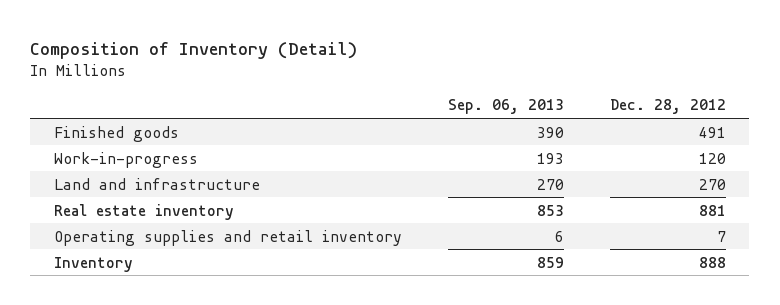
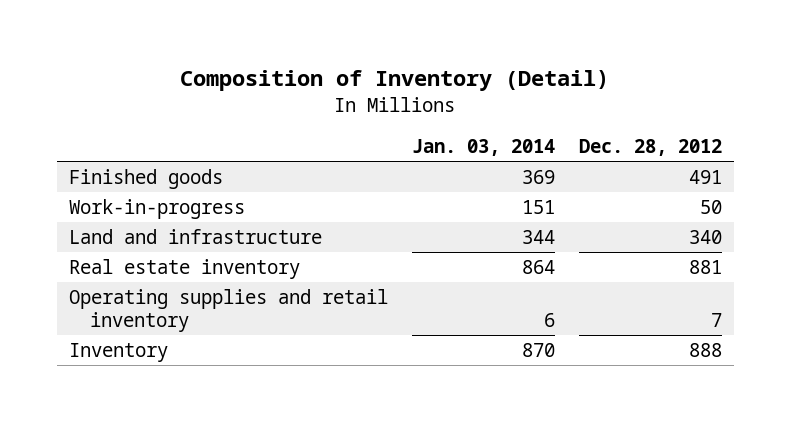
- | Sep. 06, 2013 | Dec. 28, 2012
+ | Jan. 03, 2014 | Dec. 28, 2012
- Work-in-progress | 193 | 120
- Land and infrastructure | 270 | 270
+ Work-in-progress | 151 | 50
+ Land and infrastructure | 344 | 340

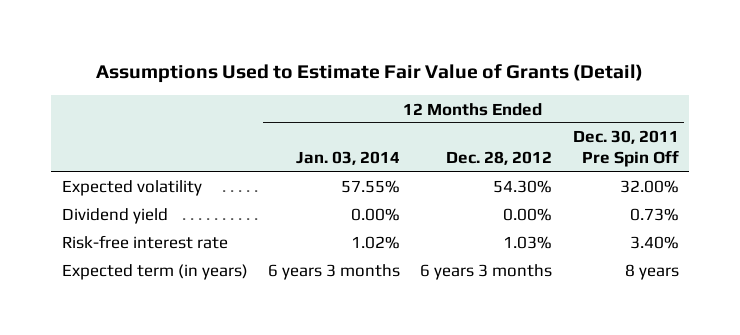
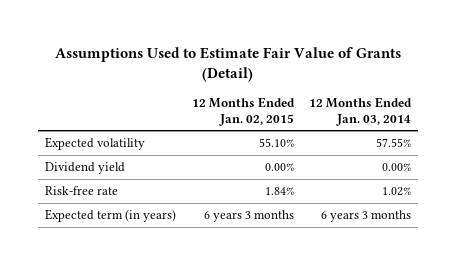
- | 12 Months Ended Jan. 03, 2014 | 12 Months Ended Dec. 28, 2012 | 12 Months Ended Dec. 30, 2011 Pre Spin Off
+ | 12 Months Ended Jan. 02, 2015 | 12 Months Ended Jan. 03, 2014
- Risk-free interest rate | 1.02% | 1.03% | 3.40%
+ Risk-free rate | 1.84% | 1.02%

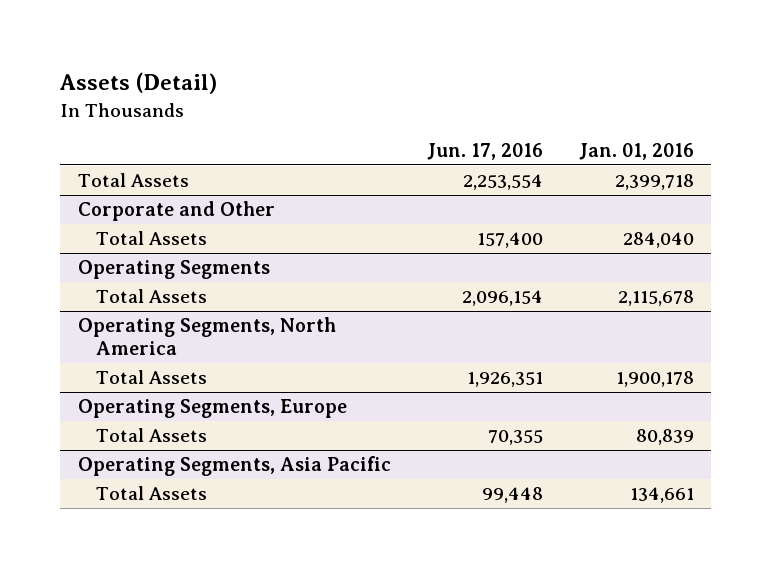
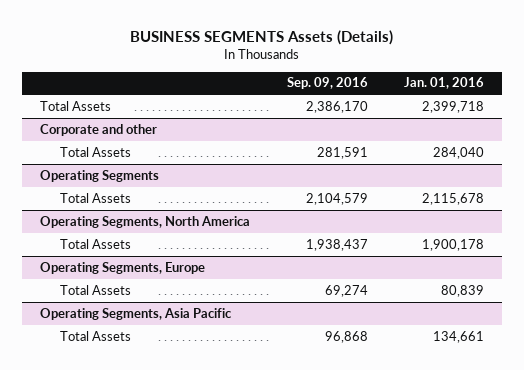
- Assets (Detail)
+ BUSINESS SEGMENTS Assets (Details)
- | Jun. 17, 2016 | Jan. 01, 2016
+ | Sep. 09, 2016 | Jan. 01, 2016
- Corporate and Other
+ Corporate and other

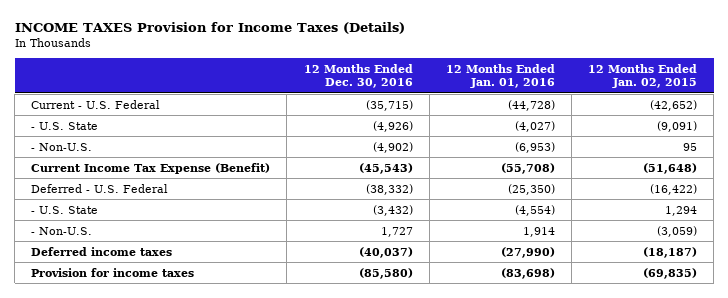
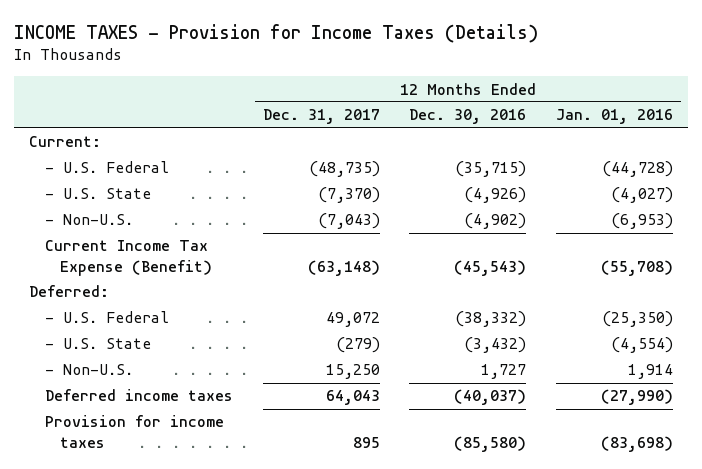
- INCOME TAXES Provision for Income Taxes (Details)
+ INCOME TAXES - Provision for Income Taxes (Details)
- | 12 Months Ended Dec. 30, 2016 | 12 Months Ended Jan. 01, 2016 | 12 Months Ended Jan. 02, 2015
+ | 12 Months Ended Dec. 31, 2017 | 12 Months Ended Dec. 30, 2016 | 12 Months Ended Jan. 01, 2016
- Current - U.S. Federal | (35,715) | (44,728) | (42,652)
+ Current:
+ - U.S. Federal | (48,735) | (35,715) | (44,728)
- Deferred - U.S. Federal | (38,332) | (25,350) | (16,422)
+ Deferred:
+ - U.S. Federal | 49,072 | (38,332) | (25,350)

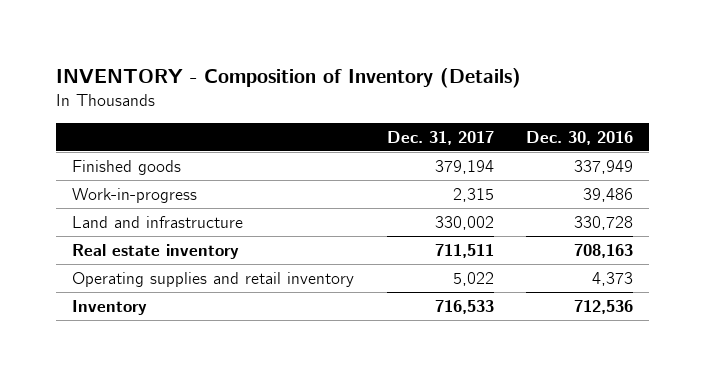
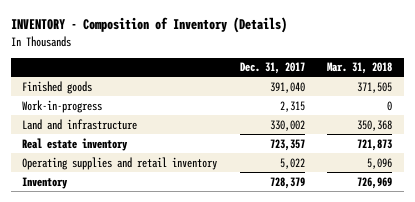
- | Dec. 31, 2017 | Dec. 30, 2016
+ | Dec. 31, 2017 | Mar. 31, 2018
- Finished goods | 379,194 | 337,949
+ Finished goods | 391,040 | 371,505
- Real estate inventory | 711,511 | 708,163
+ Real estate inventory | 723,357 | 721,873
- Inventory | 716,533 | 712,536
+ Inventory | 728,379 | 726,969

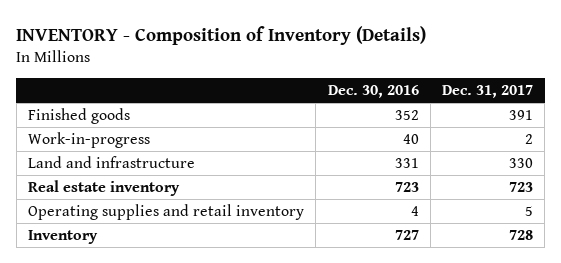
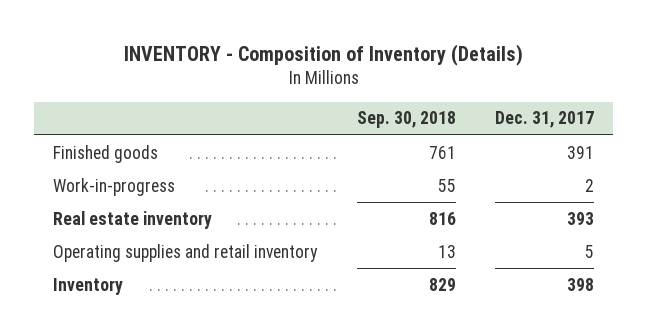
- | Dec. 30, 2016 | Dec. 31, 2017
+ | Sep. 30, 2018 | Dec. 31, 2017
- Land and infrastructure | 331 | 330
- Real estate inventory | 723 | 723
+ Real estate inventory | 816 | 393
- Inventory | 727 | 728
+ Inventory | 829 | 398

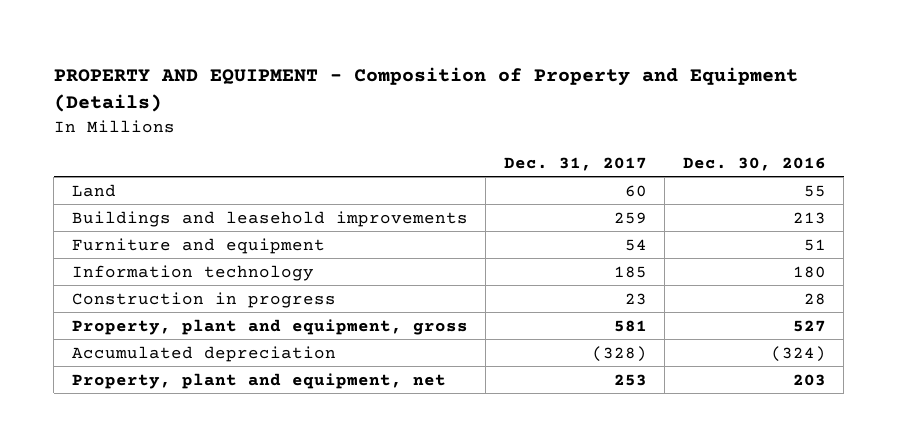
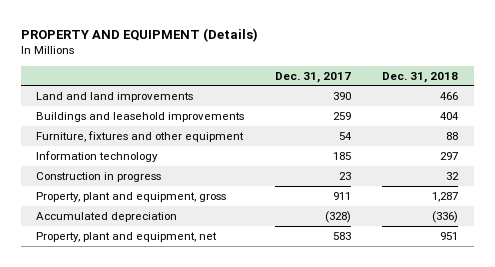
- PROPERTY AND EQUIPMENT - Composition of Property and Equipment (Details)
+ PROPERTY AND EQUIPMENT (Details)
- | Dec. 31, 2017 | Dec. 30, 2016
+ | Dec. 31, 2017 | Dec. 31, 2018
- Land | 60 | 55
+ Land and land improvements | 390 | 466
- Furniture and equipment | 54 | 51
+ Furniture, fixtures and other equipment | 54 | 88
- Property, plant and equipment, gross | 581 | 527
+ Property, plant and equipment, gross | 911 | 1,287
- Property, plant and equipment, net | 253 | 203
+ Property, plant and equipment, net | 583 | 951

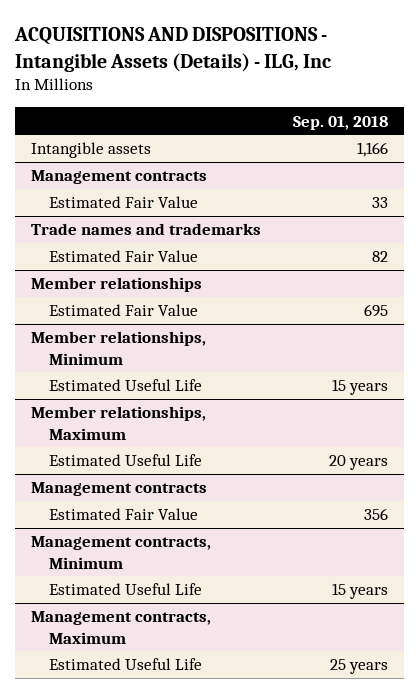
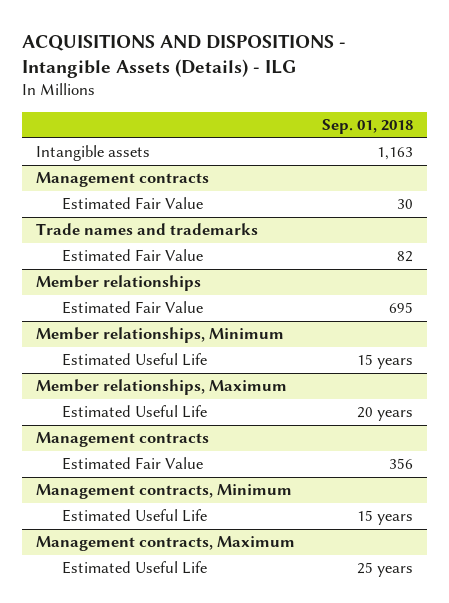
- ACQUISITIONS AND DISPOSITIONS - Intangible Assets (Details) - ILG, Inc
+ ACQUISITIONS AND DISPOSITIONS - Intangible Assets (Details) - ILG
- Intangible assets | 1,166
+ Intangible assets | 1,163
@ Management contracts
- Estimated Fair Value | 33
+ Estimated Fair Value | 30

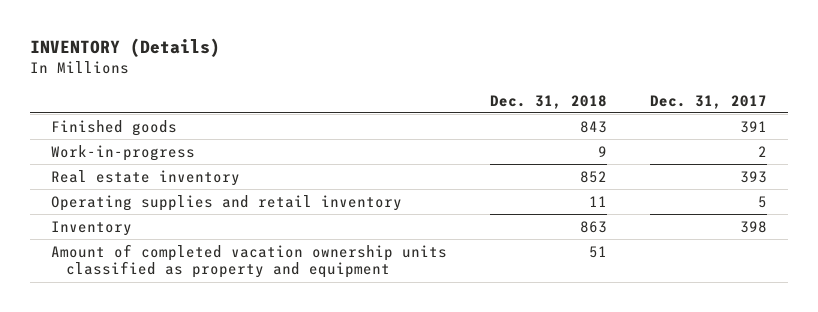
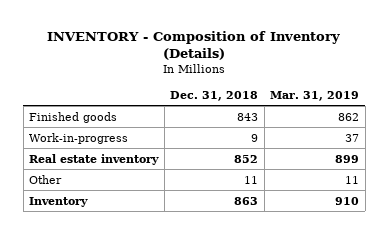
- INVENTORY (Details)
+ INVENTORY - Composition of Inventory (Details)
- | Dec. 31, 2018 | Dec. 31, 2017
+ | Dec. 31, 2018 | Mar. 31, 2019
- Operating supplies and retail inventory | 11 | 5
+ Other | 11 | 11
- Amount of completed vacation ownership units classified as property and equipment | 51 |

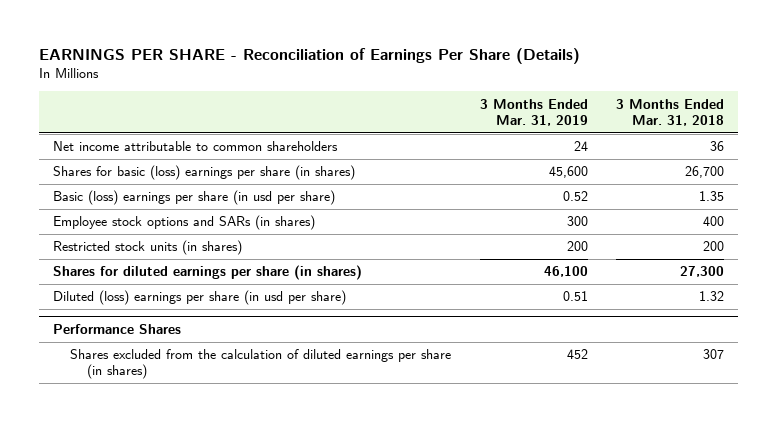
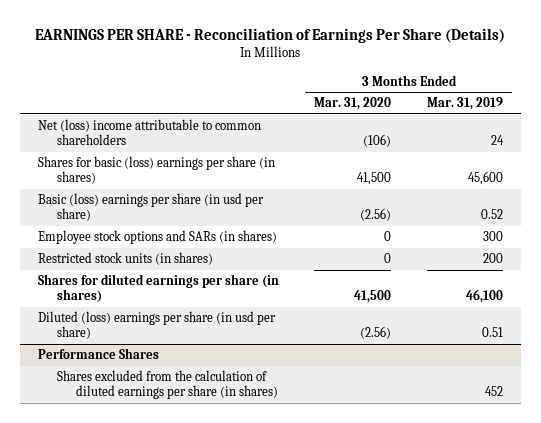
- | 3 Months Ended Mar. 31, 2019 | 3 Months Ended Mar. 31, 2018
+ | 3 Months Ended Mar. 31, 2020 | 3 Months Ended Mar. 31, 2019
- Net income attributable to common shareholders | 24 | 36
+ Net (loss) income attributable to common shareholders | (106) | 24

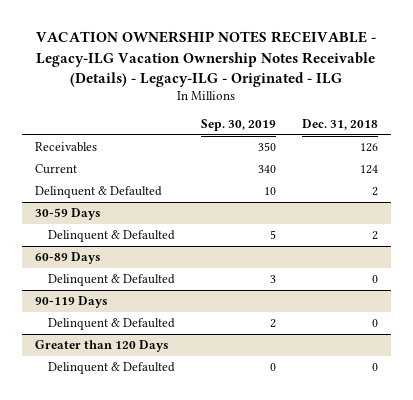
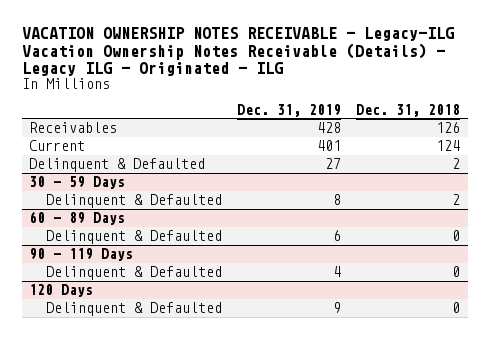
- VACATION OWNERSHIP NOTES RECEIVABLE - Legacy-ILG Vacation Ownership Notes Receivable (Details) - Legacy-ILG - Originated - ILG
+ VACATION OWNERSHIP NOTES RECEIVABLE - Legacy-ILG Vacation Ownership Notes Receivable (Details) - Legacy ILG - Originated - ILG
- | Sep. 30, 2019 | Dec. 31, 2018
+ | Dec. 31, 2019 | Dec. 31, 2018
- 30-59 Days
+ 30 - 59 Days
- 60-89 Days
+ 60 - 89 Days
- 90-119 Days
+ 90 - 119 Days
- Greater than 120 Days
+ 120 Days

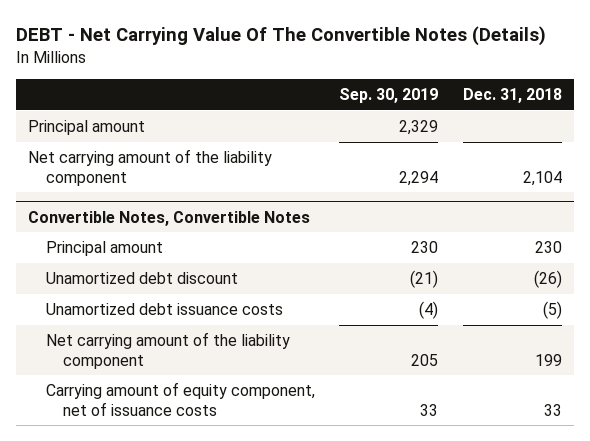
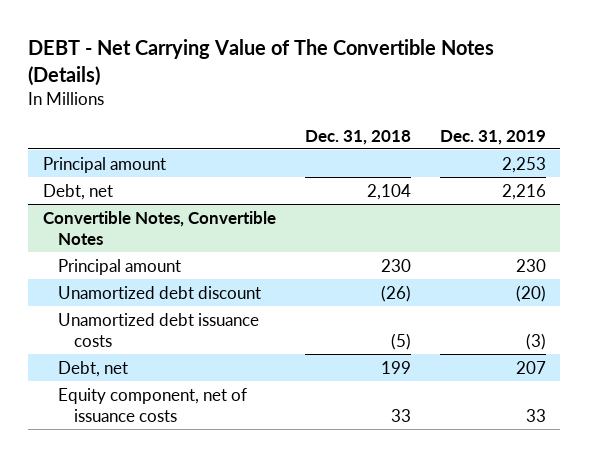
- DEBT - Net Carrying Value Of The Convertible Notes (Details)
+ DEBT - Net Carrying Value of The Convertible Notes (Details)
- | Sep. 30, 2019 | Dec. 31, 2018
+ | Dec. 31, 2018 | Dec. 31, 2019
- Net carrying amount of the liability component | 2,294 | 2,104
+ Debt, net | 2,104 | 2,216
@ Convertible Notes, Convertible Notes
- Net carrying amount of the liability component | 205 | 199
- Carrying amount of equity component, net of issuance costs | 33 | 33
+ Debt, net | 199 | 207
+ Equity component, net of issuance costs | 33 | 33

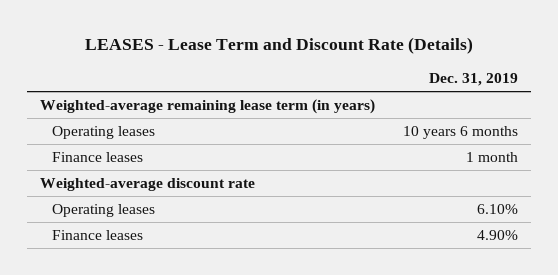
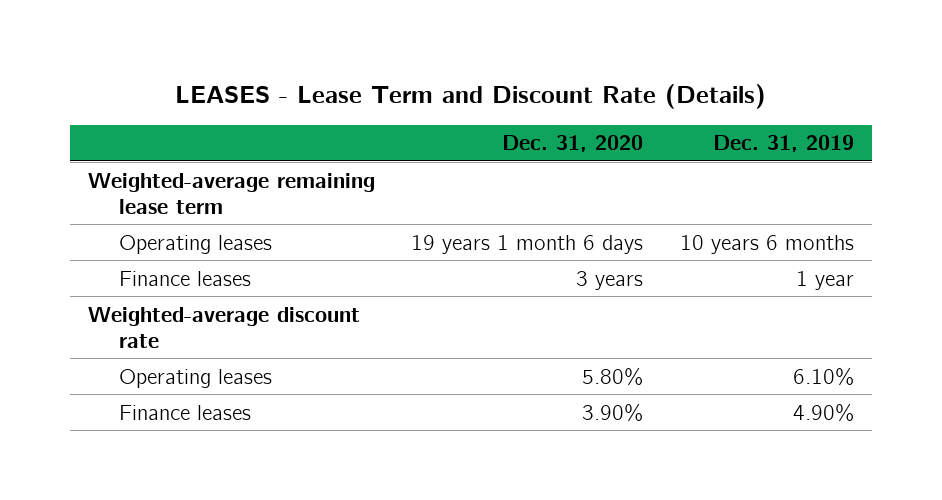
- | Dec. 31, 2019
+ | Dec. 31, 2020 | Dec. 31, 2019
- Weighted-average remaining lease term (in years)
+ Weighted-average remaining lease term
- Finance leases | 1 month
+ Finance leases | 3 years | 1 year

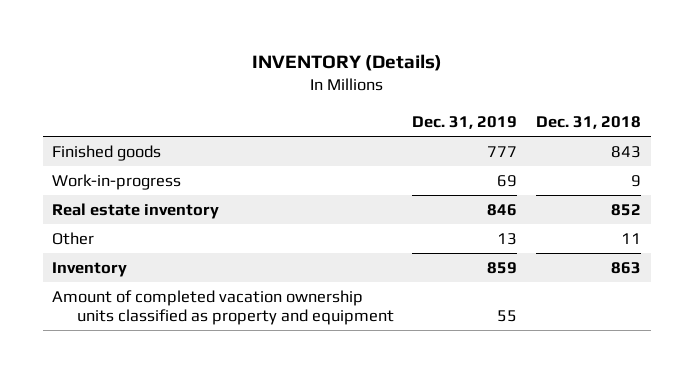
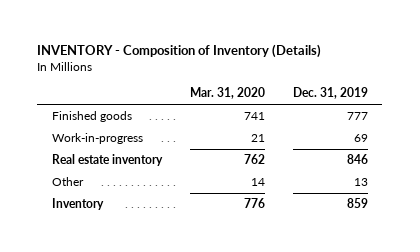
- INVENTORY (Details)
+ INVENTORY - Composition of Inventory (Details)
- | Dec. 31, 2019 | Dec. 31, 2018
+ | Mar. 31, 2020 | Dec. 31, 2019
- Amount of completed vacation ownership units classified as property and equipment | 55 |

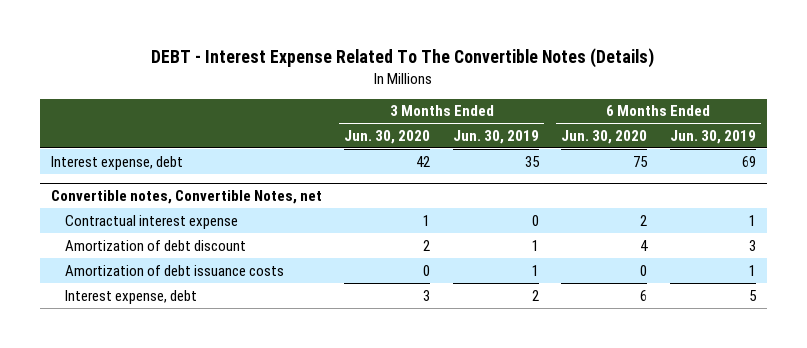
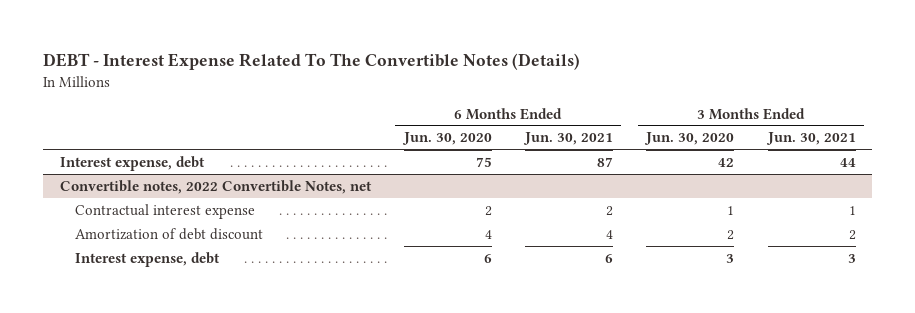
- | 3 Months Ended Jun. 30, 2020 | 3 Months Ended Jun. 30, 2019 | 6 Months Ended Jun. 30, 2020 | 6 Months Ended Jun. 30, 2019
+ | 6 Months Ended Jun. 30, 2020 | 6 Months Ended Jun. 30, 2021 | 3 Months Ended Jun. 30, 2020 | 3 Months Ended Jun. 30, 2021
- Convertible notes, Convertible Notes, net
+ Convertible notes, 2022 Convertible Notes, net
- Amortization of debt issuance costs | 0 | 1 | 0 | 1

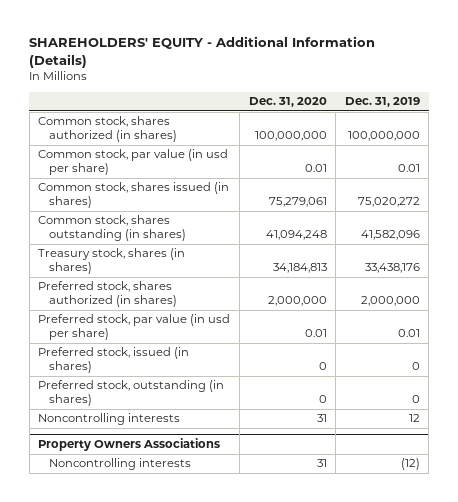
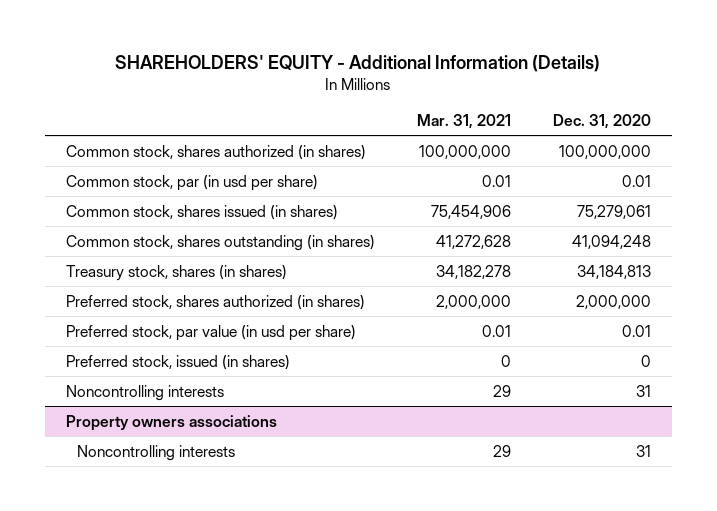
- | Dec. 31, 2020 | Dec. 31, 2019
+ | Mar. 31, 2021 | Dec. 31, 2020
- Common stock, par value (in usd per share) | 0.01 | 0.01
+ Common stock, par (in usd per share) | 0.01 | 0.01
- Preferred stock, outstanding (in shares) | 0 | 0
- Property Owners Associations
+ Property owners associations

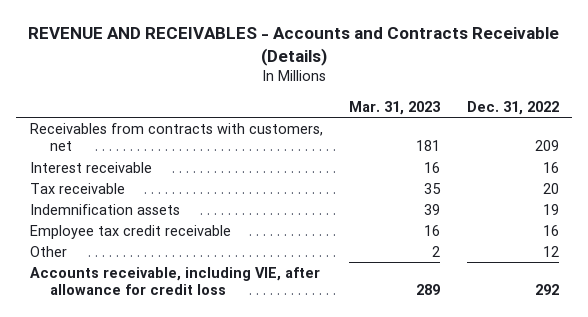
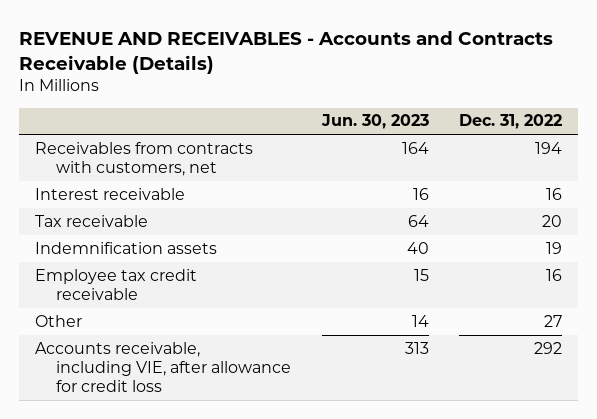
- | Mar. 31, 2023 | Dec. 31, 2022
+ | Jun. 30, 2023 | Dec. 31, 2022
- Receivables from contracts with customers, net | 181 | 209
+ Receivables from contracts with customers, net | 164 | 194
- Other | 2 | 12
+ Other | 14 | 27

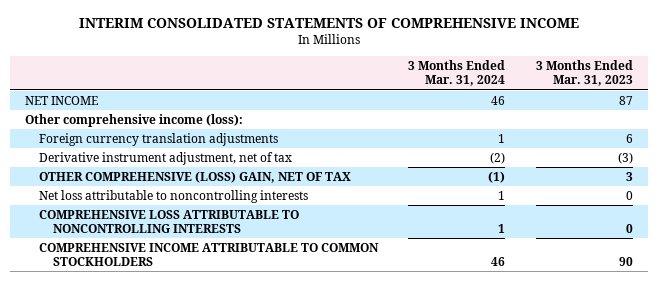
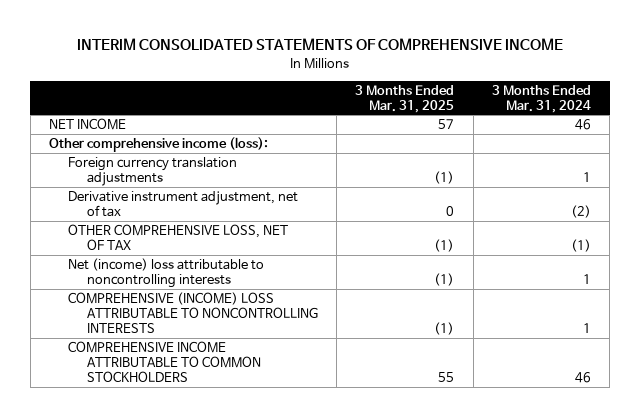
- | 3 Months Ended Mar. 31, 2024 | 3 Months Ended Mar. 31, 2023
+ | 3 Months Ended Mar. 31, 2025 | 3 Months Ended Mar. 31, 2024
- OTHER COMPREHENSIVE (LOSS) GAIN, NET OF TAX | (1) | 3
- Net loss attributable to noncontrolling interests | 1 | 0
- COMPREHENSIVE LOSS ATTRIBUTABLE TO NONCONTROLLING INTERESTS | 1 | 0
+ OTHER COMPREHENSIVE LOSS, NET OF TAX | (1) | (1)
+ Net (income) loss attributable to noncontrolling interests | (1) | 1
+ COMPREHENSIVE (INCOME) LOSS ATTRIBUTABLE TO NONCONTROLLING INTERESTS | (1) | 1

